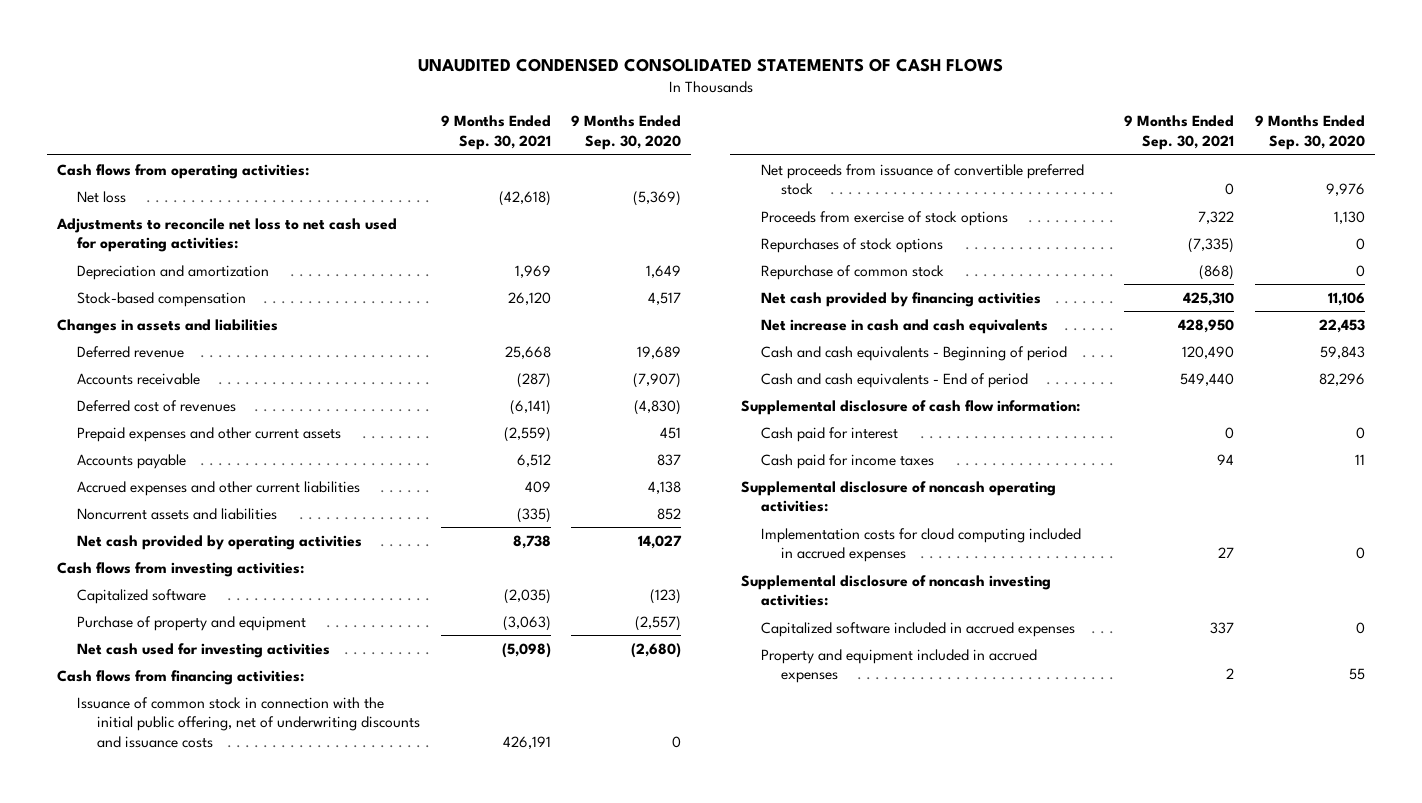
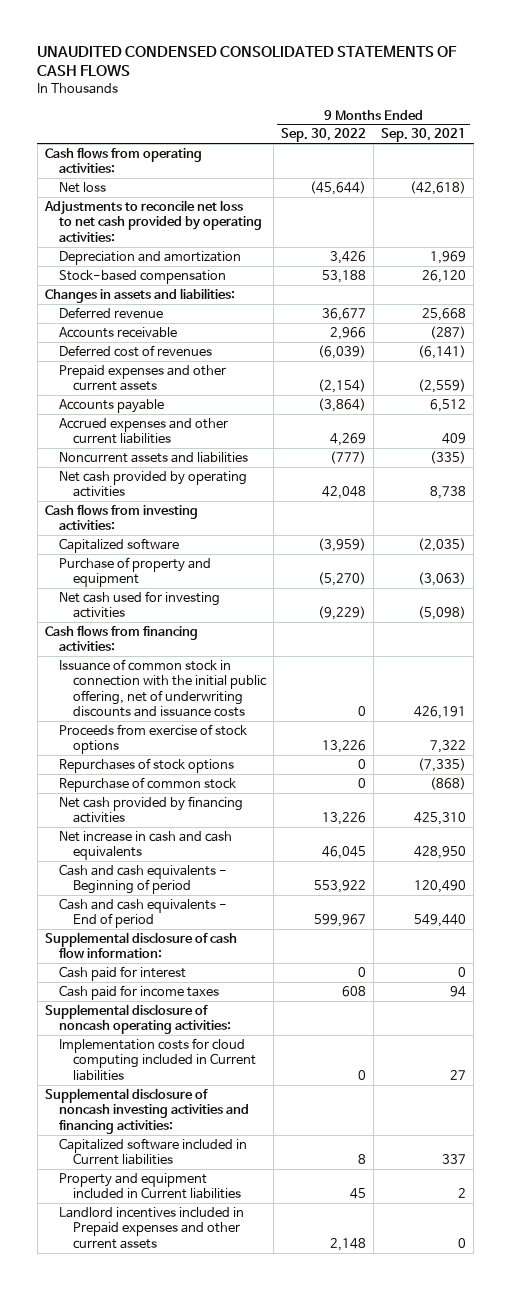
- | 9 Months Ended Sep. 30, 2021 | 9 Months Ended Sep. 30, 2020
+ | 9 Months Ended Sep. 30, 2022 | 9 Months Ended Sep. 30, 2021
- Adjustments to reconcile net loss to net cash used for operating activities:
+ Adjustments to reconcile net loss to net cash provided by operating activities:
- Changes in assets and liabilities
+ Changes in assets and liabilities:
- Net proceeds from issuance of convertible preferred stock | 0 | 9,976
- Implementation costs for cloud computing included in accrued expenses | 27 | 0
- Supplemental disclosure of noncash investing activities:
- Capitalized software included in accrued expenses | 337 | 0
- Property and equipment included in accrued expenses | 2 | 55
+ Implementation costs for cloud computing included in Current liabilities | 0 | 27
+ Supplemental disclosure of noncash investing activities and financing activities:
+ Capitalized software included in Current liabilities | 8 | 337
+ Property and equipment included in Current liabilities | 45 | 2
+ Landlord incentives included in Prepaid expenses and other current assets | 2,148 | 0

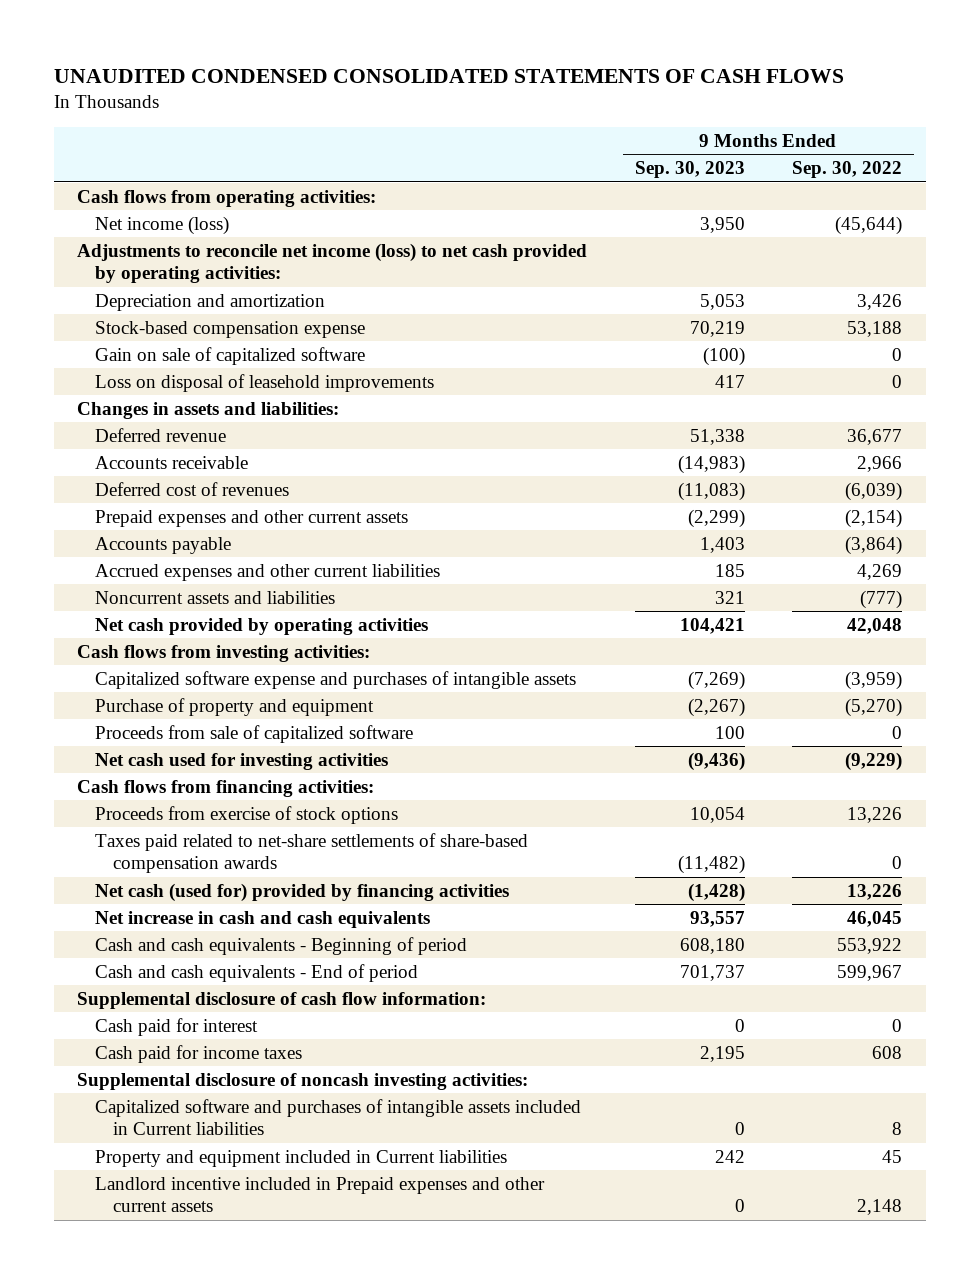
- | 9 Months Ended Sep. 30, 2022 | 9 Months Ended Sep. 30, 2021
+ | 9 Months Ended Sep. 30, 2023 | 9 Months Ended Sep. 30, 2022
- Net loss | (45,644) | (42,618)
- Adjustments to reconcile net loss to net cash provided by operating activities:
+ Net income (loss) | 3,950 | (45,644)
+ Adjustments to reconcile net income (loss) to net cash provided by operating activities:
- Stock-based compensation | 53,188 | 26,120
+ Stock-based compensation expense | 70,219 | 53,188
+ Gain on sale of capitalized software | (100) | 0
+ Loss on disposal of leasehold improvements | 417 | 0
- Capitalized software | (3,959) | (2,035)
+ Capitalized software expense and purchases of intangible assets | (7,269) | (3,959)
+ Proceeds from sale of capitalized software | 100 | 0
- Issuance of common stock in connection with the initial public offering, net of underwriting discounts and issuance costs | 0 | 426,191
- Repurchases of stock options | 0 | (7,335)
- Repurchase of common stock | 0 | (868)
- Net cash provided by financing activities | 13,226 | 425,310
+ Taxes paid related to net-share settlements of share-based compensation awards | (11,482) | 0
+ Net cash (used for) provided by financing activities | (1,428) | 13,226
- Supplemental disclosure of noncash operating activities:
- Implementation costs for cloud computing included in Current liabilities | 0 | 27
- Supplemental disclosure of noncash investing activities and financing activities:
- Capitalized software included in Current liabilities | 8 | 337
+ Supplemental disclosure of noncash investing activities:
+ Capitalized software and purchases of intangible assets included in Current liabilities | 0 | 8
- Landlord incentives included in Prepaid expenses and other current assets | 2,148 | 0
+ Landlord incentive included in Prepaid expenses and other current assets | 0 | 2,148

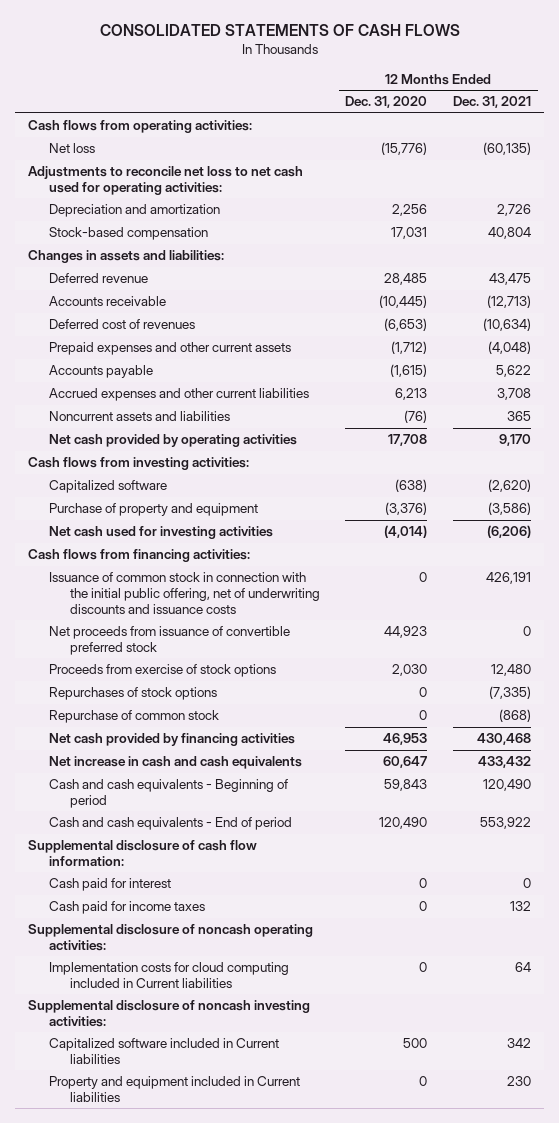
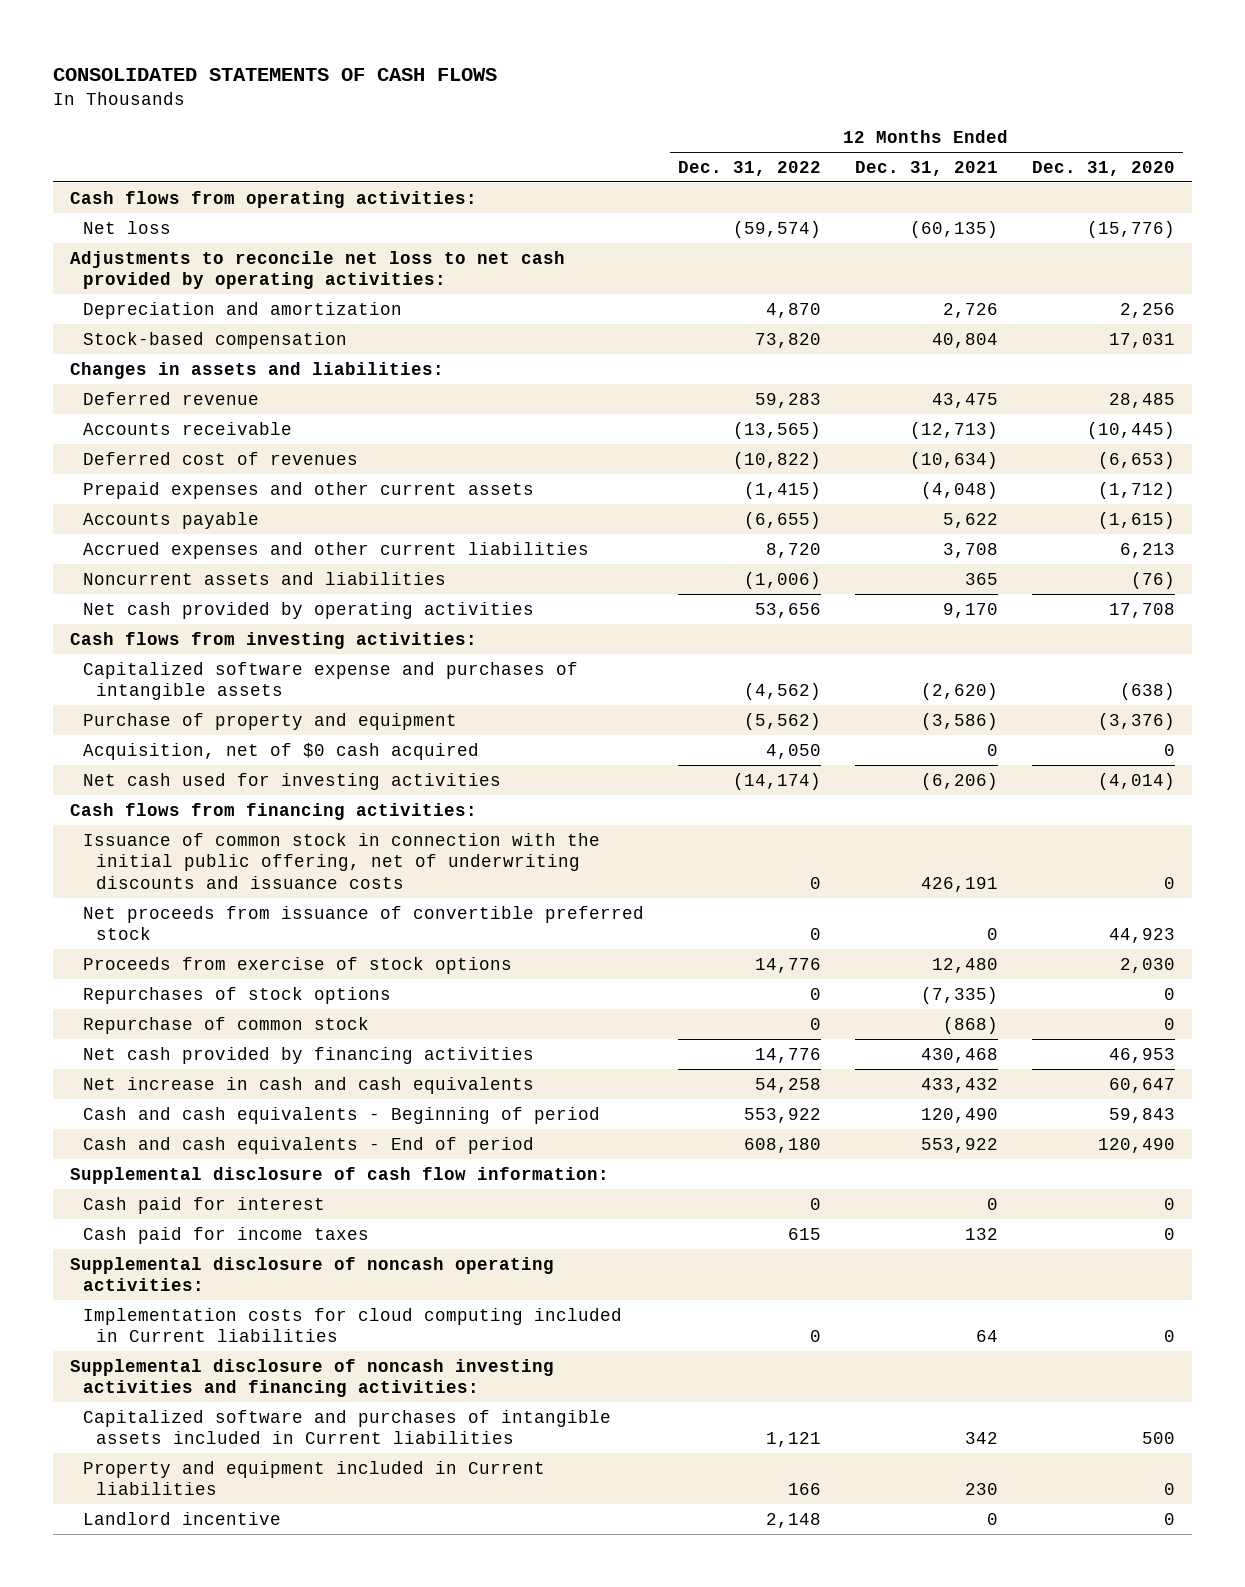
- | 12 Months Ended Dec. 31, 2020 | 12 Months Ended Dec. 31, 2021
+ | 12 Months Ended Dec. 31, 2022 | 12 Months Ended Dec. 31, 2021 | 12 Months Ended Dec. 31, 2020
- Adjustments to reconcile net loss to net cash used for operating activities:
+ Adjustments to reconcile net loss to net cash provided by operating activities:
- Capitalized software | (638) | (2,620)
+ Capitalized software expense and purchases of intangible assets | (4,562) | (2,620) | (638)
+ Acquisition, net of $0 cash acquired | 4,050 | 0 | 0
- Supplemental disclosure of noncash investing activities:
- Capitalized software included in Current liabilities | 500 | 342
+ Supplemental disclosure of noncash investing activities and financing activities:
+ Capitalized software and purchases of intangible assets included in Current liabilities | 1,121 | 342 | 500
+ Landlord incentive | 2,148 | 0 | 0

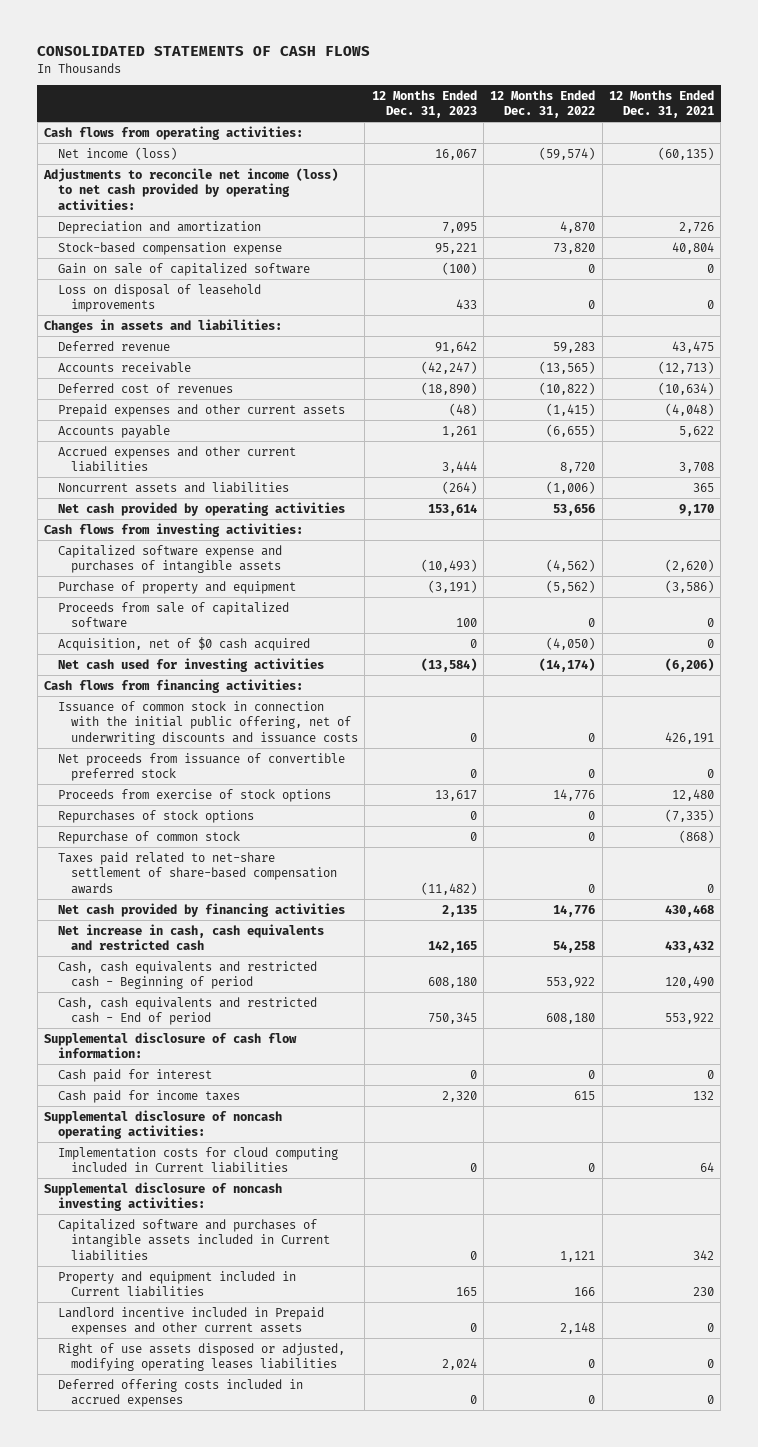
- | 12 Months Ended Dec. 31, 2022 | 12 Months Ended Dec. 31, 2021 | 12 Months Ended Dec. 31, 2020
+ | 12 Months Ended Dec. 31, 2023 | 12 Months Ended Dec. 31, 2022 | 12 Months Ended Dec. 31, 2021
- Net loss | (59,574) | (60,135) | (15,776)
- Adjustments to reconcile net loss to net cash provided by operating activities:
+ Net income (loss) | 16,067 | (59,574) | (60,135)
+ Adjustments to reconcile net income (loss) to net cash provided by operating activities:
- Stock-based compensation | 73,820 | 40,804 | 17,031
+ Stock-based compensation expense | 95,221 | 73,820 | 40,804
+ Gain on sale of capitalized software | (100) | 0 | 0
+ Loss on disposal of leasehold improvements | 433 | 0 | 0
- Acquisition, net of $0 cash acquired | 4,050 | 0 | 0
+ Proceeds from sale of capitalized software | 100 | 0 | 0
+ Acquisition, net of $0 cash acquired | 0 | (4,050) | 0
+ Taxes paid related to net-share settlement of share-based compensation awards | (11,482) | 0 | 0
- Net increase in cash and cash equivalents | 54,258 | 433,432 | 60,647
- Cash and cash equivalents - Beginning of period | 553,922 | 120,490 | 59,843
- Cash and cash equivalents - End of period | 608,180 | 553,922 | 120,490
+ Net increase in cash, cash equivalents and restricted cash | 142,165 | 54,258 | 433,432
+ Cash, cash equivalents and restricted cash - Beginning of period | 608,180 | 553,922 | 120,490
+ Cash, cash equivalents and restricted cash - End of period | 750,345 | 608,180 | 553,922
- Supplemental disclosure of noncash investing activities and financing activities:
+ Supplemental disclosure of noncash investing activities:
- Landlord incentive | 2,148 | 0 | 0
+ Landlord incentive included in Prepaid expenses and other current assets | 0 | 2,148 | 0
+ Right of use assets disposed or adjusted, modifying operating leases liabilities | 2,024 | 0 | 0
+ Deferred offering costs included in accrued expenses | 0 | 0 | 0

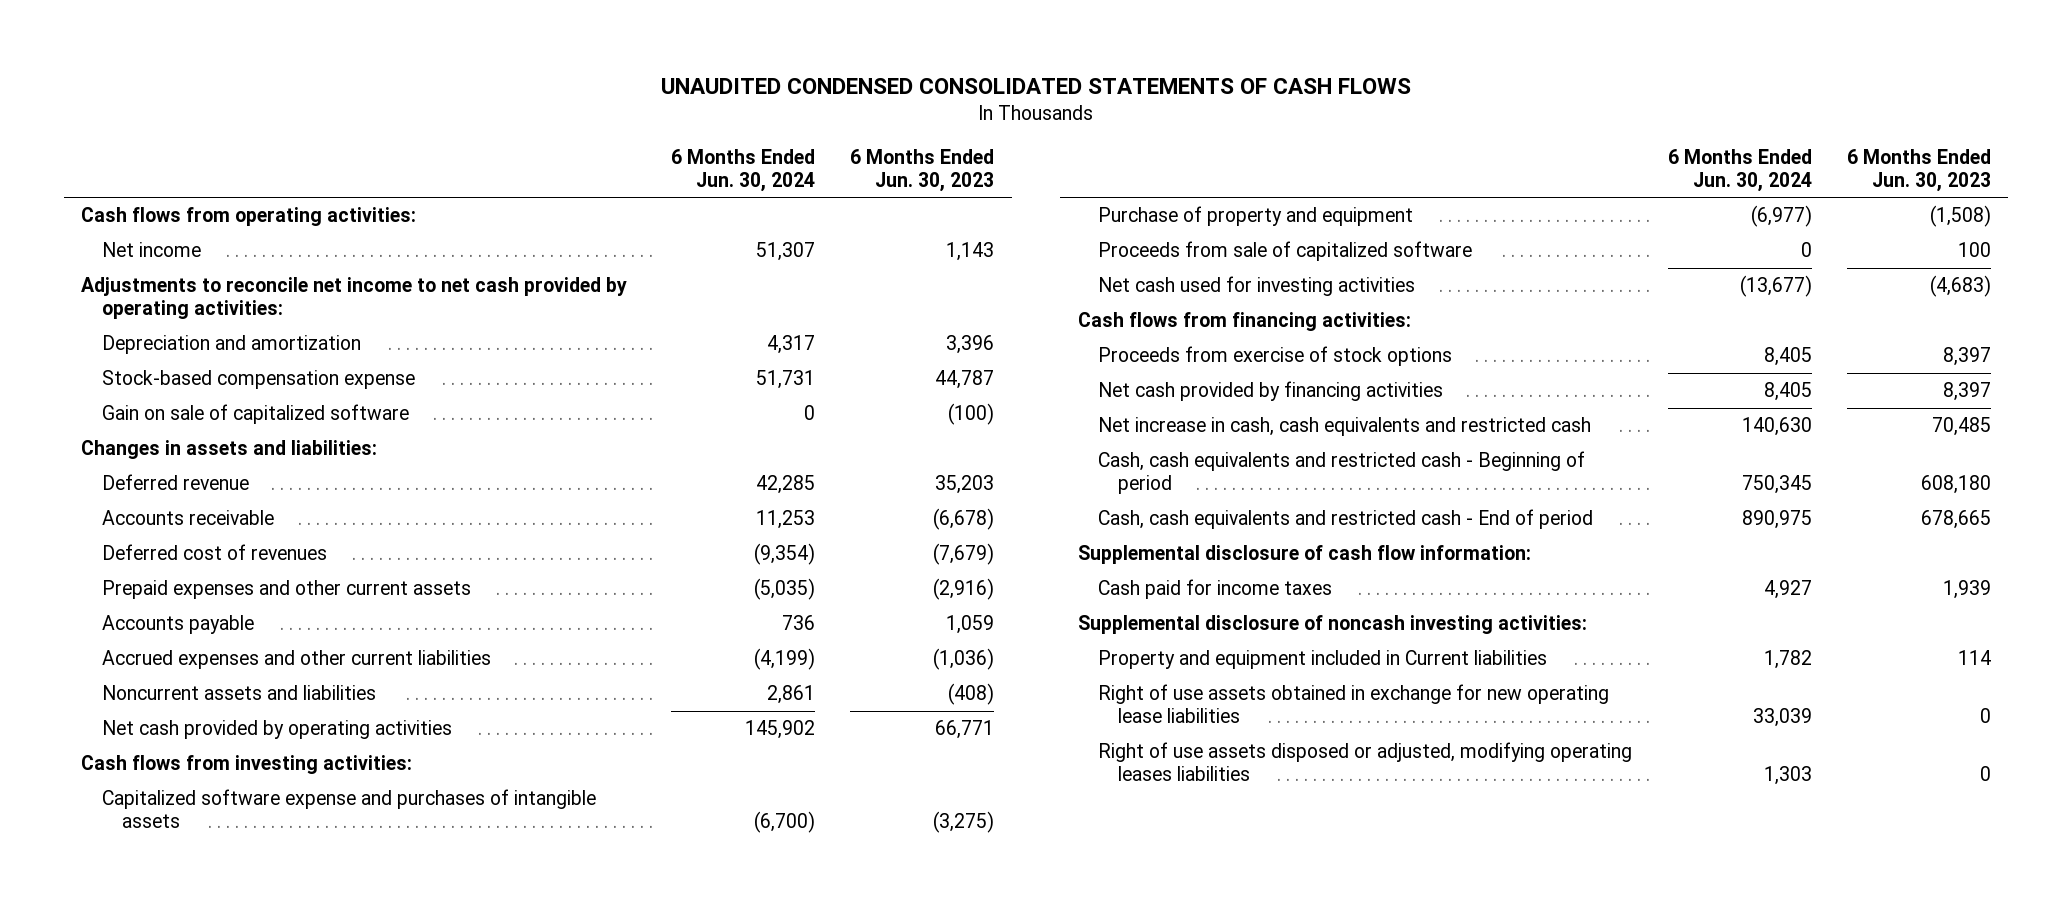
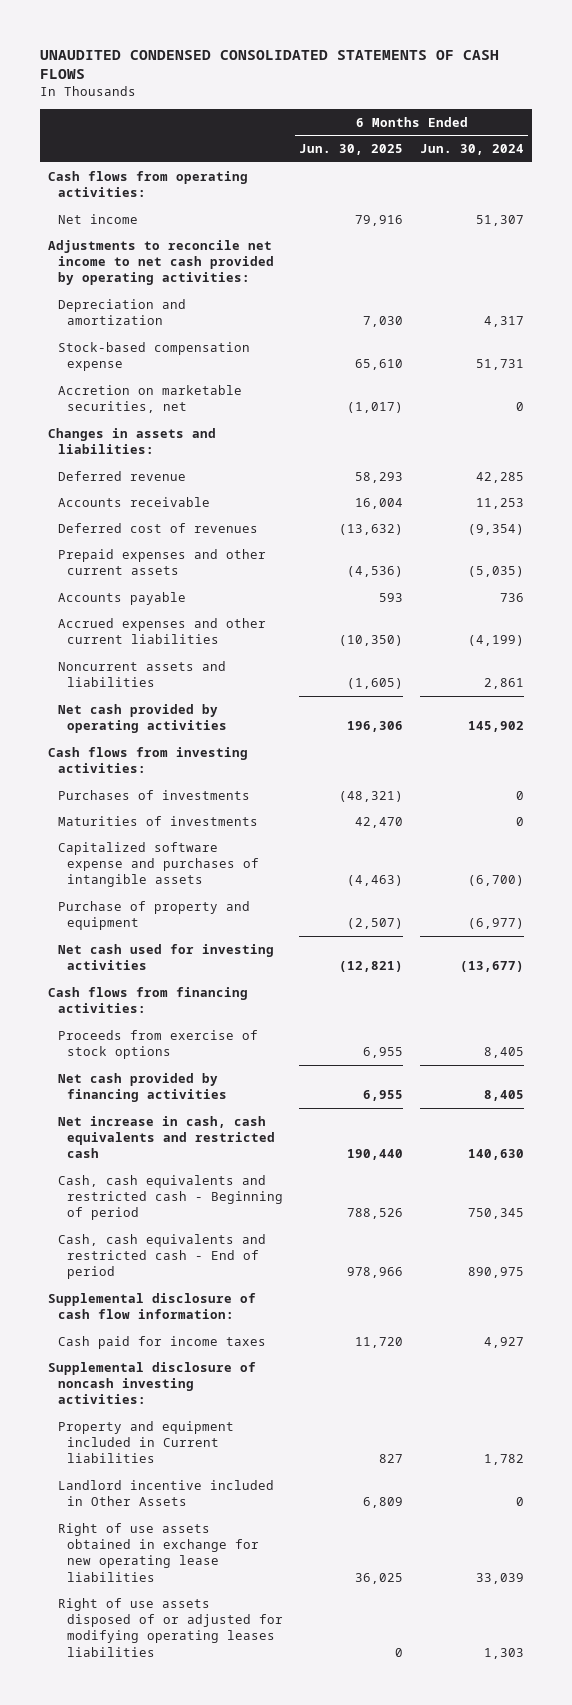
- | 6 Months Ended Jun. 30, 2024 | 6 Months Ended Jun. 30, 2023
+ | 6 Months Ended Jun. 30, 2025 | 6 Months Ended Jun. 30, 2024
- Gain on sale of capitalized software | 0 | (100)
+ Accretion on marketable securities, net | (1,017) | 0
+ Purchases of investments | (48,321) | 0
+ Maturities of investments | 42,470 | 0
- Proceeds from sale of capitalized software | 0 | 100
+ Landlord incentive included in Other Assets | 6,809 | 0
- Right of use assets disposed or adjusted, modifying operating leases liabilities | 1,303 | 0
+ Right of use assets disposed of or adjusted for modifying operating leases liabilities | 0 | 1,303

